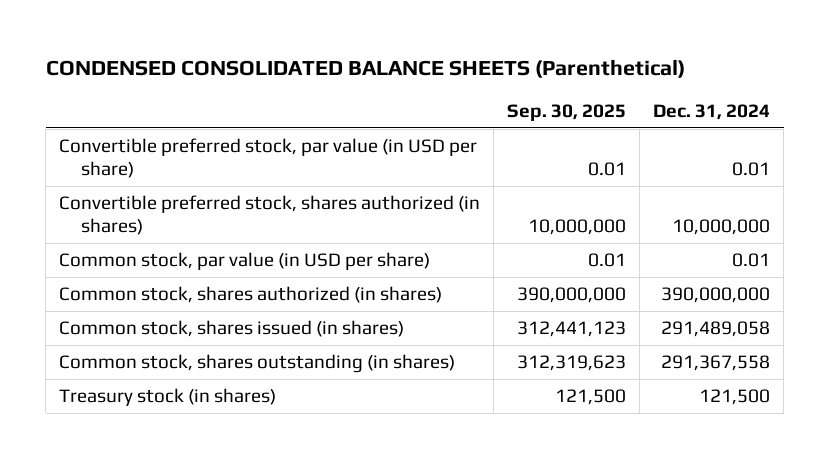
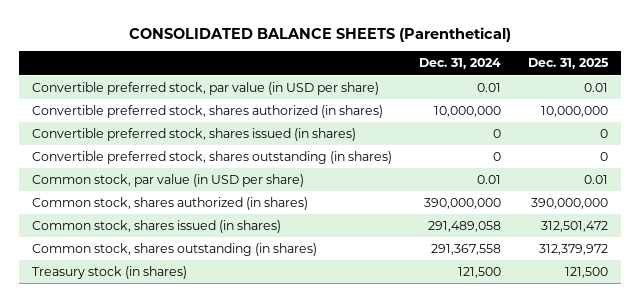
- CONDENSED CONSOLIDATED BALANCE SHEETS (Parenthetical)
+ CONSOLIDATED BALANCE SHEETS (Parenthetical)
- | Sep. 30, 2025 | Dec. 31, 2024
+ | Dec. 31, 2024 | Dec. 31, 2025
+ Convertible preferred stock, shares issued (in shares) | 0 | 0
+ Convertible preferred stock, shares outstanding (in shares) | 0 | 0

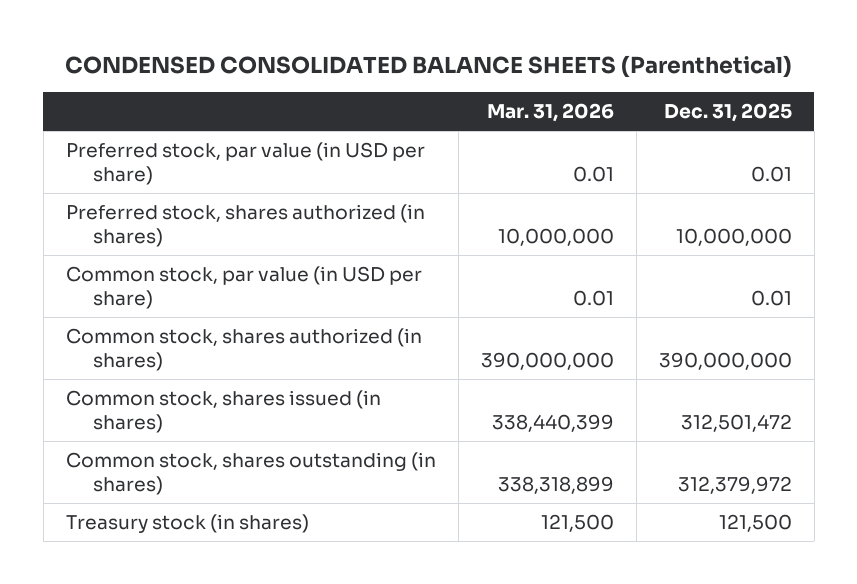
- CONSOLIDATED BALANCE SHEETS (Parenthetical)
+ CONDENSED CONSOLIDATED BALANCE SHEETS (Parenthetical)
- | Dec. 31, 2024 | Dec. 31, 2025
+ | Mar. 31, 2026 | Dec. 31, 2025
- Convertible preferred stock, par value (in USD per share) | 0.01 | 0.01
- Convertible preferred stock, shares authorized (in shares) | 10,000,000 | 10,000,000
- Convertible preferred stock, shares issued (in shares) | 0 | 0
- Convertible preferred stock, shares outstanding (in shares) | 0 | 0
+ Preferred stock, par value (in USD per share) | 0.01 | 0.01
+ Preferred stock, shares authorized (in shares) | 10,000,000 | 10,000,000

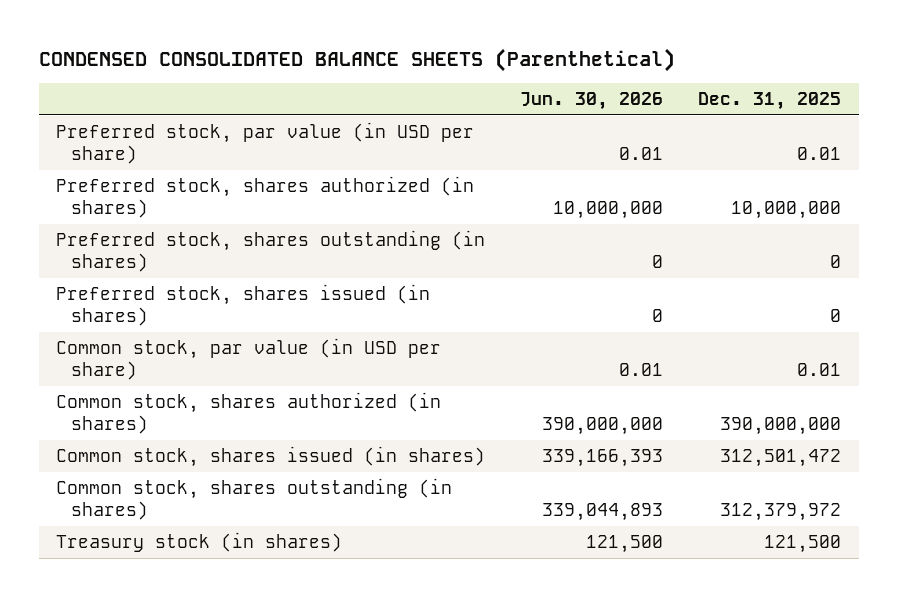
- | Mar. 31, 2026 | Dec. 31, 2025
+ | Jun. 30, 2026 | Dec. 31, 2025
+ Preferred stock, shares outstanding (in shares) | 0 | 0
+ Preferred stock, shares issued (in shares) | 0 | 0

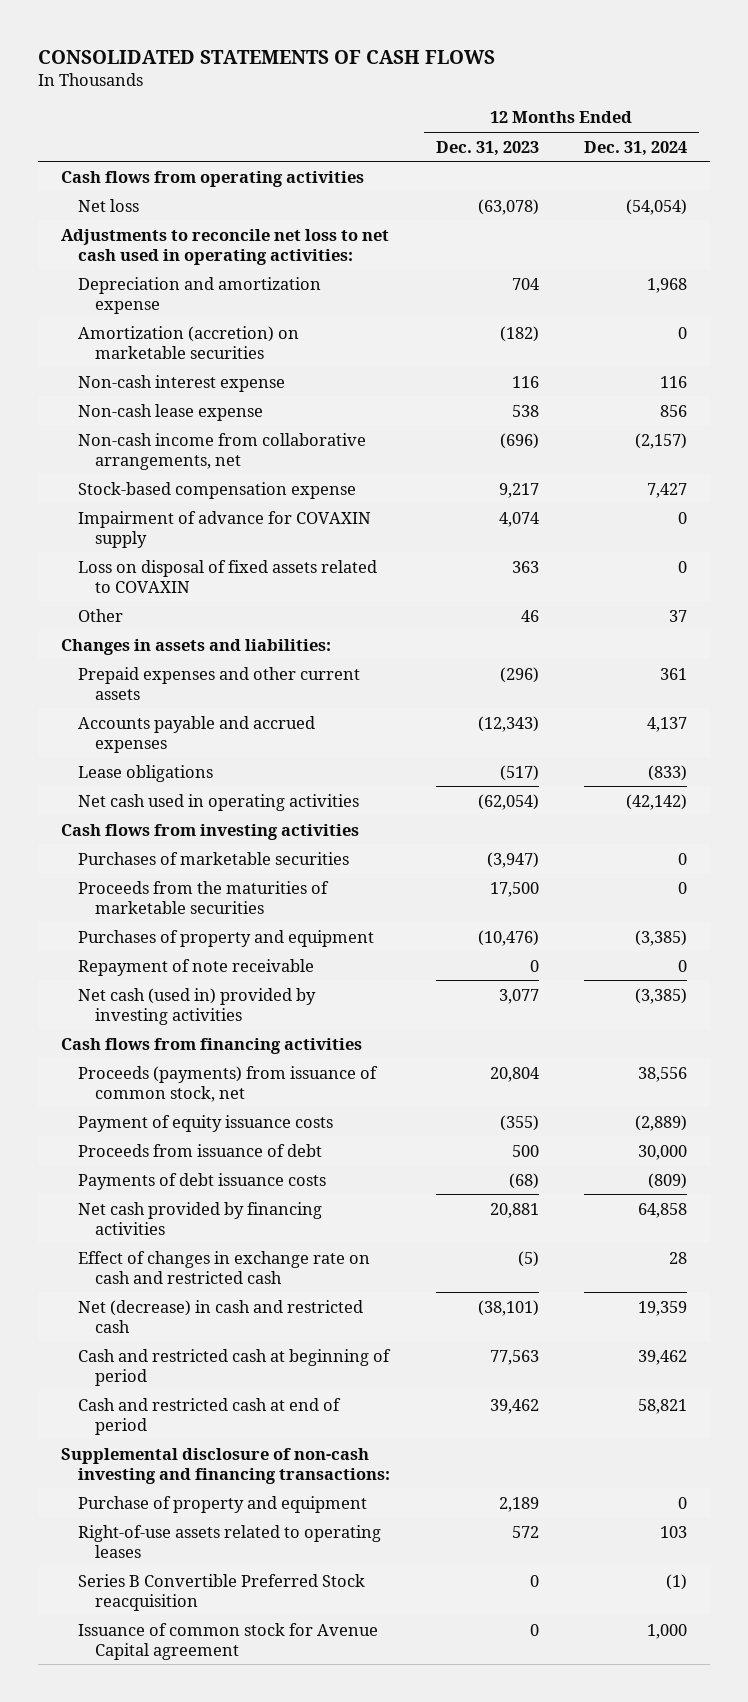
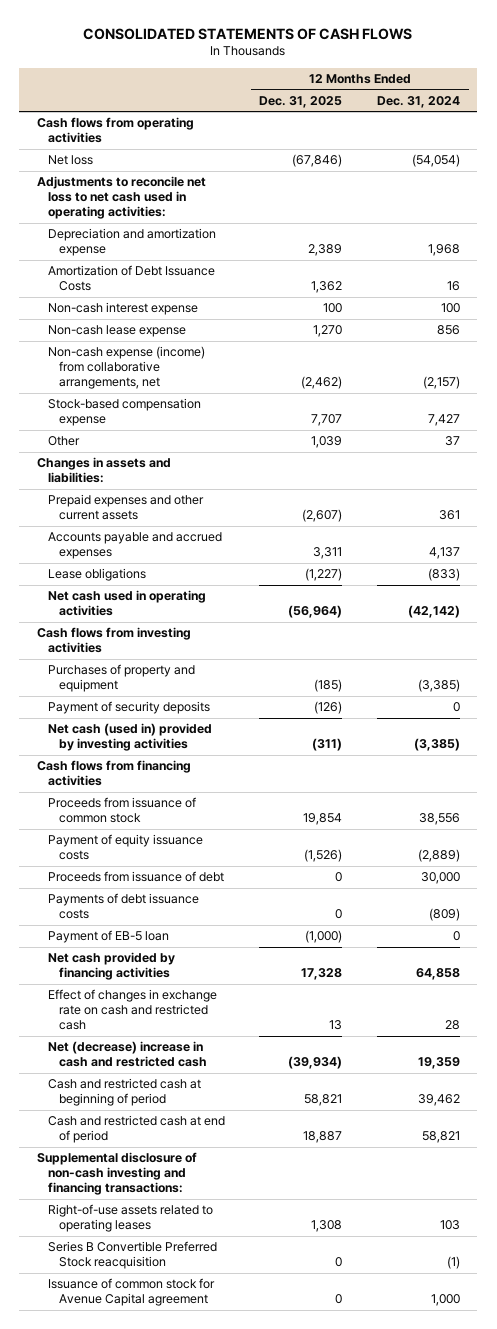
- | 12 Months Ended Dec. 31, 2023 | 12 Months Ended Dec. 31, 2024
+ | 12 Months Ended Dec. 31, 2025 | 12 Months Ended Dec. 31, 2024
- Amortization (accretion) on marketable securities | (182) | 0
- Non-cash interest expense | 116 | 116
+ Amortization of Debt Issuance Costs | 1,362 | 16
+ Non-cash interest expense | 100 | 100
- Non-cash income from collaborative arrangements, net | (696) | (2,157)
+ Non-cash expense (income) from collaborative arrangements, net | (2,462) | (2,157)
- Impairment of advance for COVAXIN supply | 4,074 | 0
- Loss on disposal of fixed assets related to COVAXIN | 363 | 0
- Purchases of marketable securities | (3,947) | 0
- Proceeds from the maturities of marketable securities | 17,500 | 0
- Repayment of note receivable | 0 | 0
+ Payment of security deposits | (126) | 0
- Proceeds (payments) from issuance of common stock, net | 20,804 | 38,556
+ Proceeds from issuance of common stock | 19,854 | 38,556
+ Payment of EB-5 loan | (1,000) | 0
- Net (decrease) in cash and restricted cash | (38,101) | 19,359
+ Net (decrease) increase in cash and restricted cash | (39,934) | 19,359
- Purchase of property and equipment | 2,189 | 0

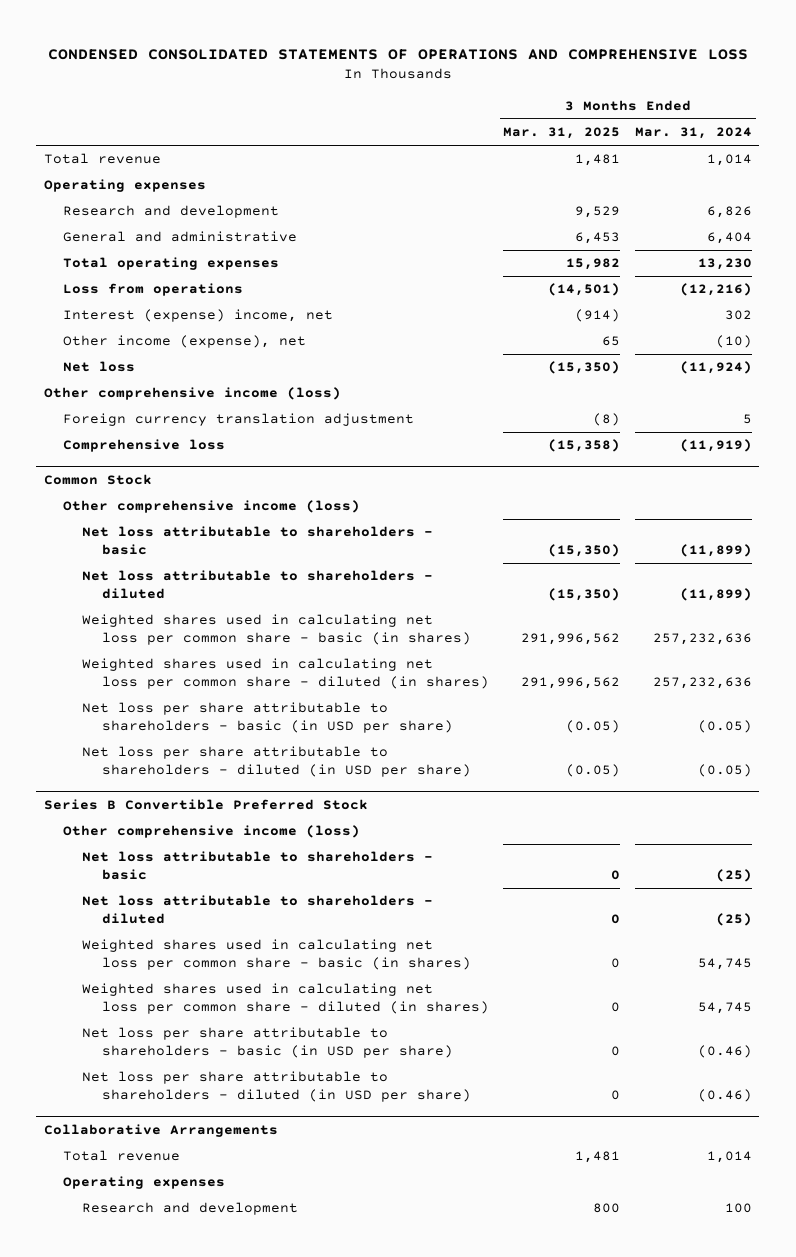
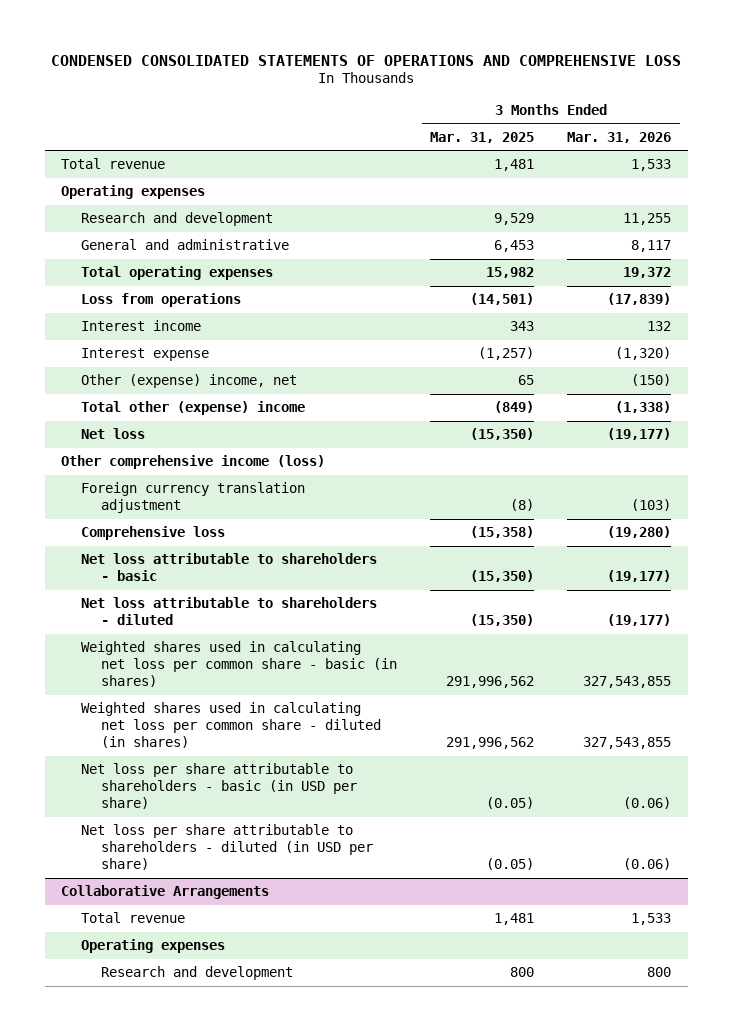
- | 3 Months Ended Mar. 31, 2025 | 3 Months Ended Mar. 31, 2024
+ | 3 Months Ended Mar. 31, 2025 | 3 Months Ended Mar. 31, 2026
- Interest (expense) income, net | (914) | 302
- Other income (expense), net | 65 | (10)
+ Interest income | 343 | 132
+ Interest expense | (1,257) | (1,320)
+ Other (expense) income, net | 65 | (150)
+ Total other (expense) income | (849) | (1,338)
- Common Stock
- Other comprehensive income (loss)
- Series B Convertible Preferred Stock
- Other comprehensive income (loss)
- Net loss attributable to shareholders - basic | 0 | (25)
- Net loss attributable to shareholders - diluted | 0 | (25)
- Weighted shares used in calculating net loss per common share - basic (in shares) | 0 | 54,745
- Weighted shares used in calculating net loss per common share - diluted (in shares) | 0 | 54,745
- Net loss per share attributable to shareholders - basic (in USD per share) | 0 | (0.46)
- Net loss per share attributable to shareholders - diluted (in USD per share) | 0 | (0.46)

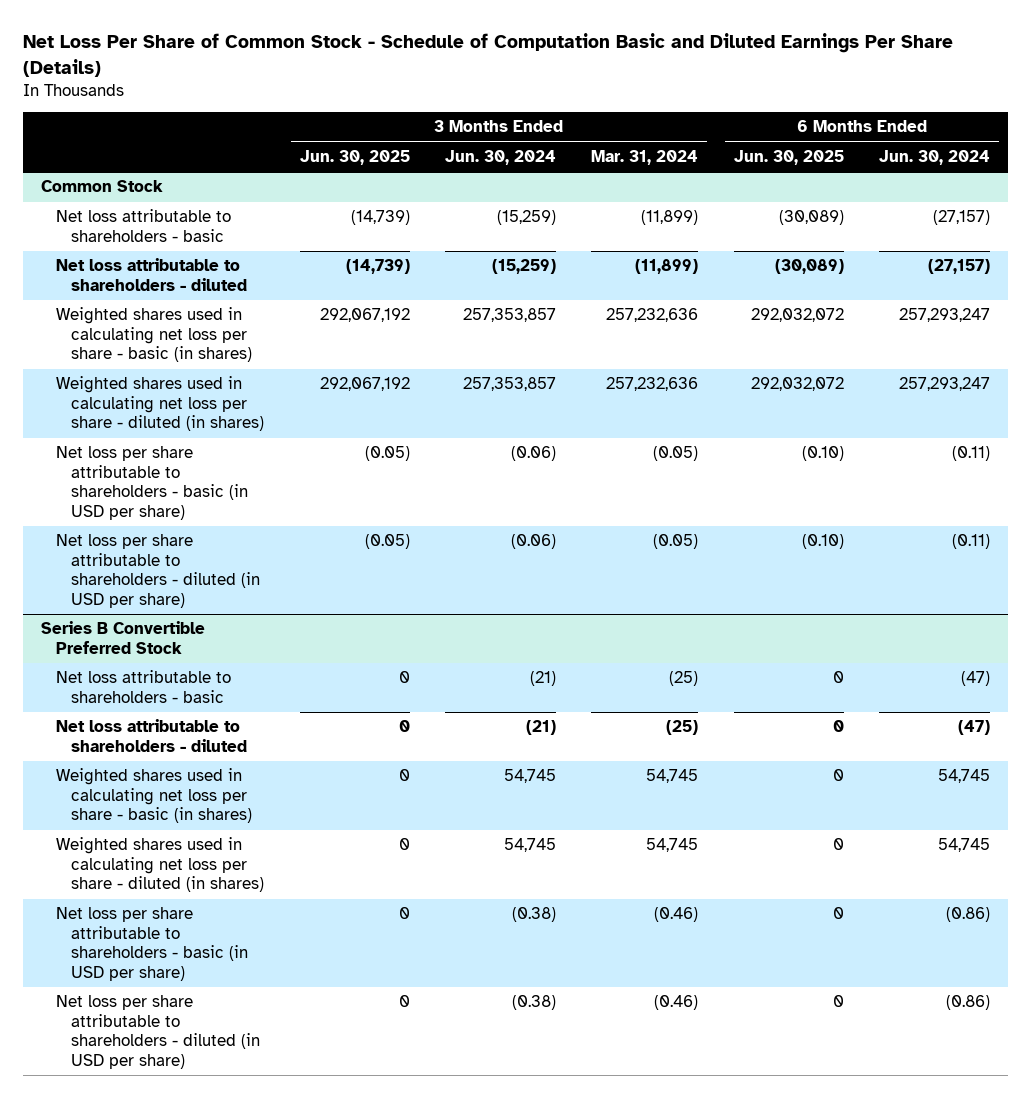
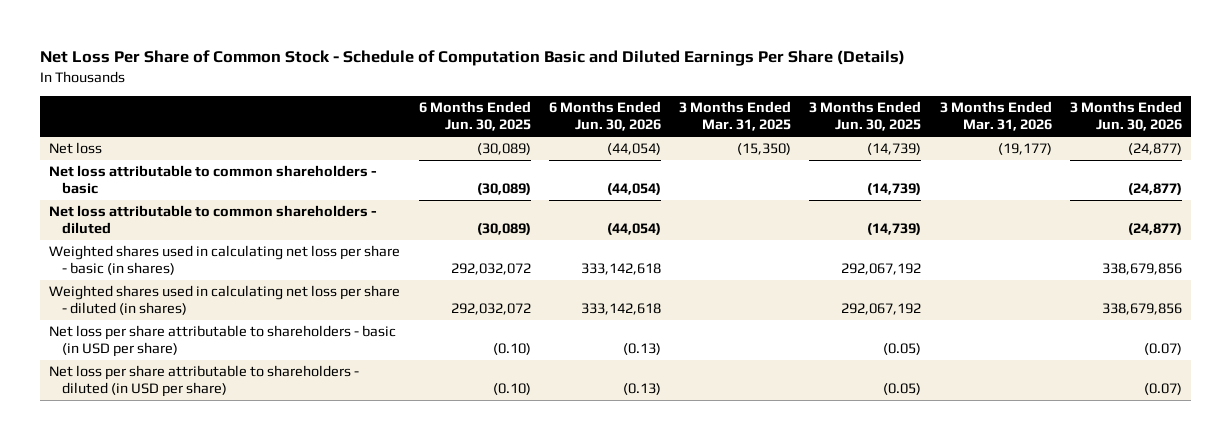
- | 3 Months Ended Jun. 30, 2025 | 3 Months Ended Jun. 30, 2024 | 3 Months Ended Mar. 31, 2024 | 6 Months Ended Jun. 30, 2025 | 6 Months Ended Jun. 30, 2024
+ | 6 Months Ended Jun. 30, 2025 | 6 Months Ended Jun. 30, 2026 | 3 Months Ended Mar. 31, 2025 | 3 Months Ended Jun. 30, 2025 | 3 Months Ended Mar. 31, 2026 | 3 Months Ended Jun. 30, 2026
- Common Stock
- Net loss attributable to shareholders - basic | (14,739) | (15,259) | (11,899) | (30,089) | (27,157)
- Net loss attributable to shareholders - diluted | (14,739) | (15,259) | (11,899) | (30,089) | (27,157)
+ Net loss | (30,089) | (44,054) | (15,350) | (14,739) | (19,177) | (24,877)
+ Net loss attributable to common shareholders - basic | (30,089) | (44,054) | | (14,739) | | (24,877)
+ Net loss attributable to common shareholders - diluted | (30,089) | (44,054) | | (14,739) | | (24,877)
- Series B Convertible Preferred Stock
- Net loss attributable to shareholders - basic | 0 | (21) | (25) | 0 | (47)
- Net loss attributable to shareholders - diluted | 0 | (21) | (25) | 0 | (47)
- Weighted shares used in calculating net loss per share - basic (in shares) | 0 | 54,745 | 54,745 | 0 | 54,745
- Weighted shares used in calculating net loss per share - diluted (in shares) | 0 | 54,745 | 54,745 | 0 | 54,745
- Net loss per share attributable to shareholders - basic (in USD per share) | 0 | (0.38) | (0.46) | 0 | (0.86)
- Net loss per share attributable to shareholders - diluted (in USD per share) | 0 | (0.38) | (0.46) | 0 | (0.86)

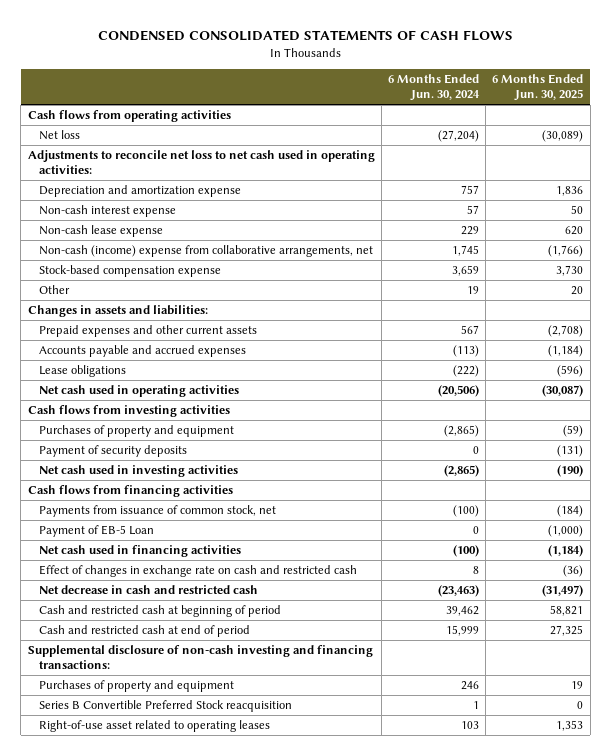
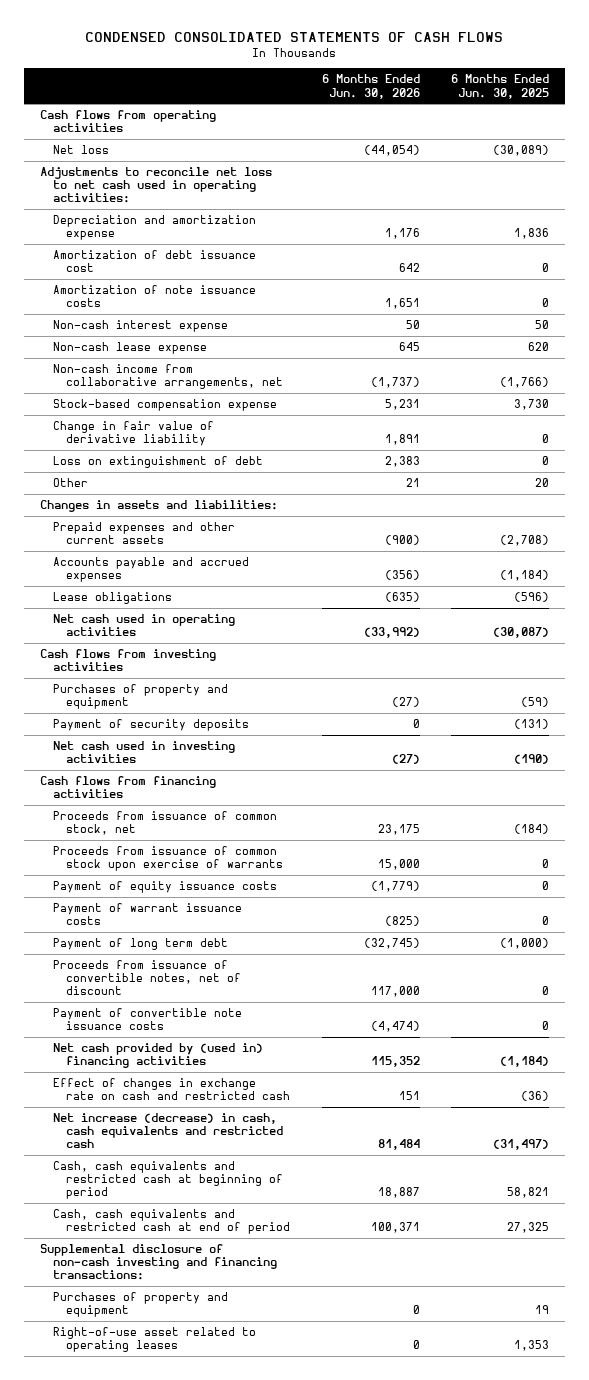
- | 6 Months Ended Jun. 30, 2024 | 6 Months Ended Jun. 30, 2025
+ | 6 Months Ended Jun. 30, 2026 | 6 Months Ended Jun. 30, 2025
+ Amortization of debt issuance cost | 642 | 0
+ Amortization of note issuance costs | 1,651 | 0
- Non-cash (income) expense from collaborative arrangements, net | 1,745 | (1,766)
+ Non-cash income from collaborative arrangements, net | (1,737) | (1,766)
+ Change in fair value of derivative liability | 1,891 | 0
+ Loss on extinguishment of debt | 2,383 | 0
- Payments from issuance of common stock, net | (100) | (184)
- Payment of EB-5 Loan | 0 | (1,000)
- Net cash used in financing activities | (100) | (1,184)
+ Proceeds from issuance of common stock, net | 23,175 | (184)
+ Proceeds from issuance of common stock upon exercise of warrants | 15,000 | 0
+ Payment of equity issuance costs | (1,779) | 0
+ Payment of warrant issuance costs | (825) | 0
+ Payment of long term debt | (32,745) | (1,000)
+ Proceeds from issuance of convertible notes, net of discount | 117,000 | 0
+ Payment of convertible note issuance costs | (4,474) | 0
+ Net cash provided by (used in) financing activities | 115,352 | (1,184)
- Net decrease in cash and restricted cash | (23,463) | (31,497)
- Cash and restricted cash at beginning of period | 39,462 | 58,821
- Cash and restricted cash at end of period | 15,999 | 27,325
+ Net increase (decrease) in cash, cash equivalents and restricted cash | 81,484 | (31,497)
+ Cash, cash equivalents and restricted cash at beginning of period | 18,887 | 58,821
+ Cash, cash equivalents and restricted cash at end of period | 100,371 | 27,325
- Series B Convertible Preferred Stock reacquisition | 1 | 0

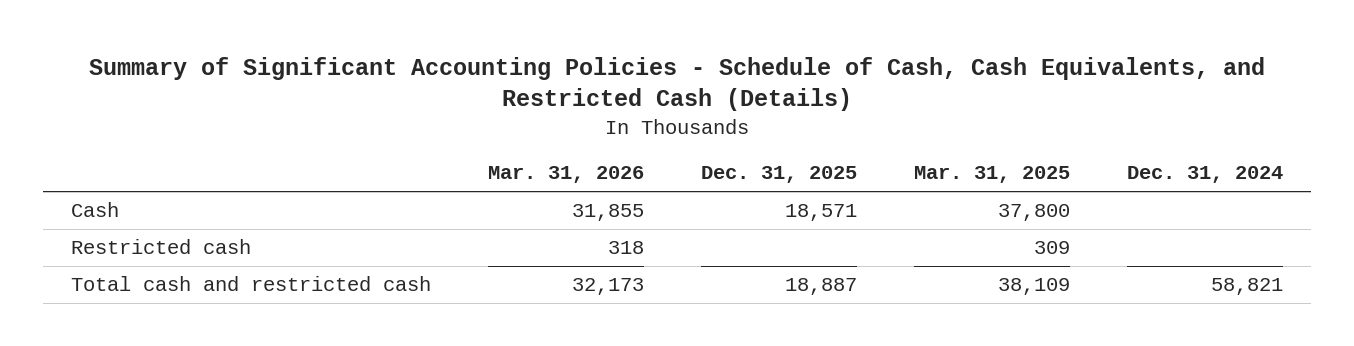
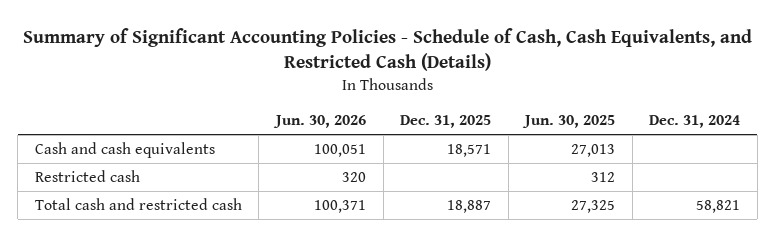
- | Mar. 31, 2026 | Dec. 31, 2025 | Mar. 31, 2025 | Dec. 31, 2024
+ | Jun. 30, 2026 | Dec. 31, 2025 | Jun. 30, 2025 | Dec. 31, 2024
- Cash | 31,855 | 18,571 | 37,800 |
+ Cash and cash equivalents | 100,051 | 18,571 | 27,013 |

